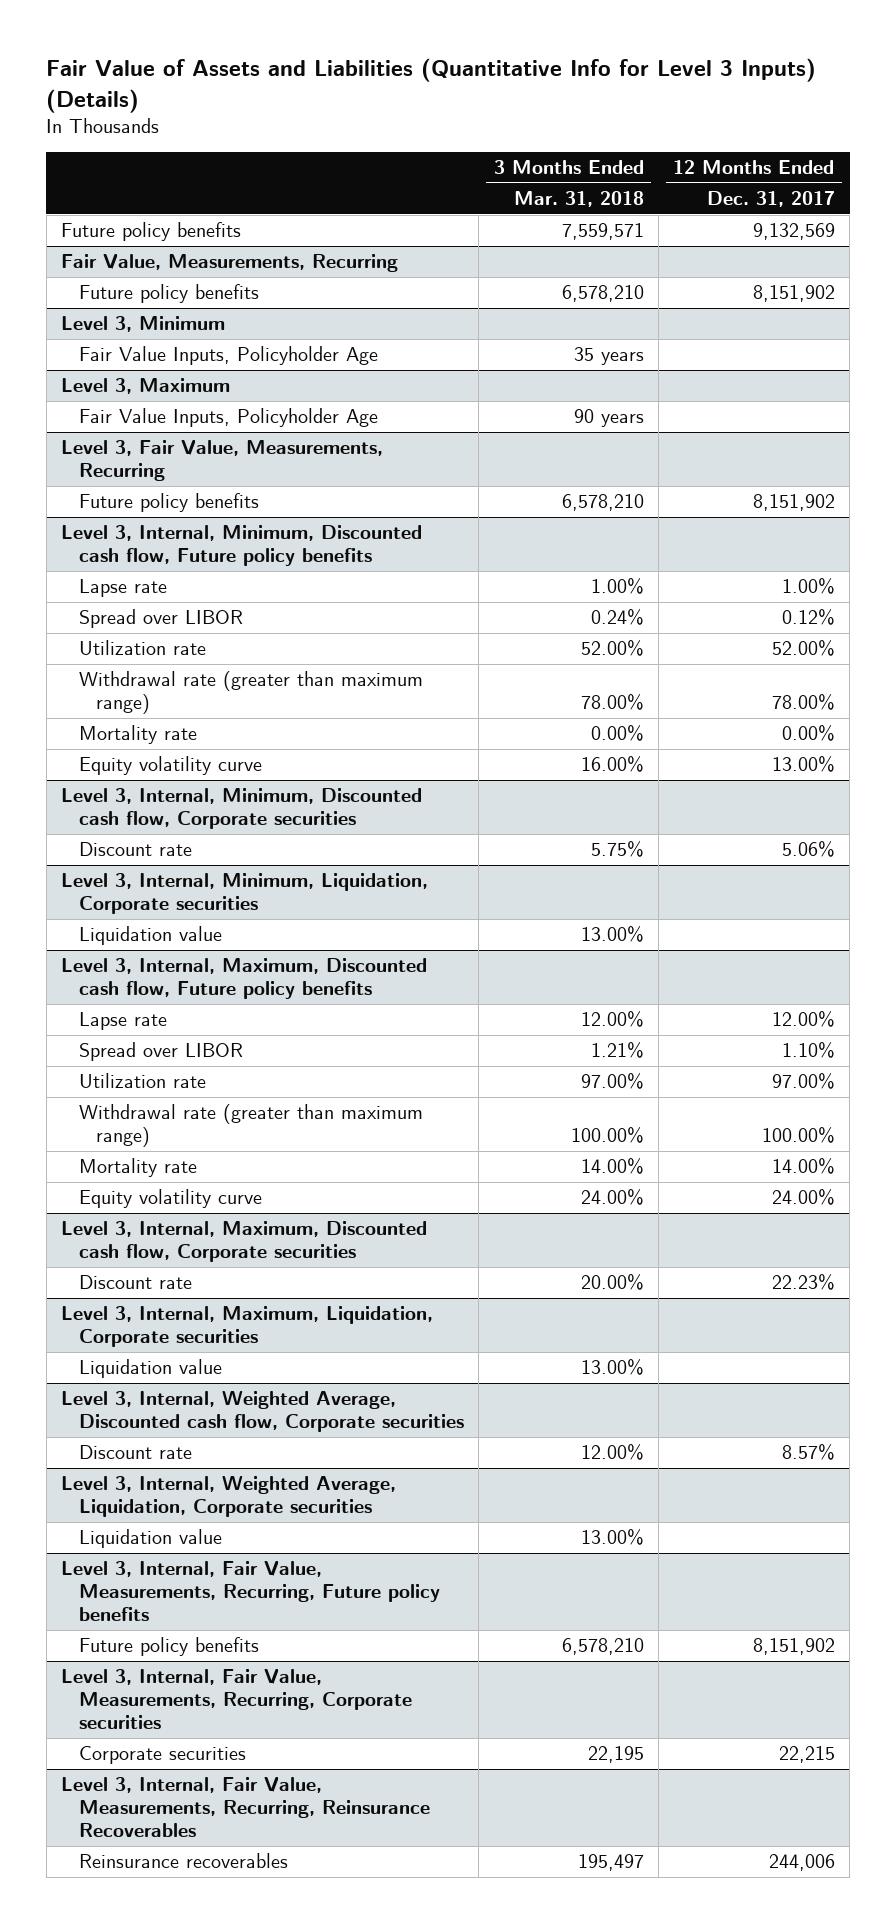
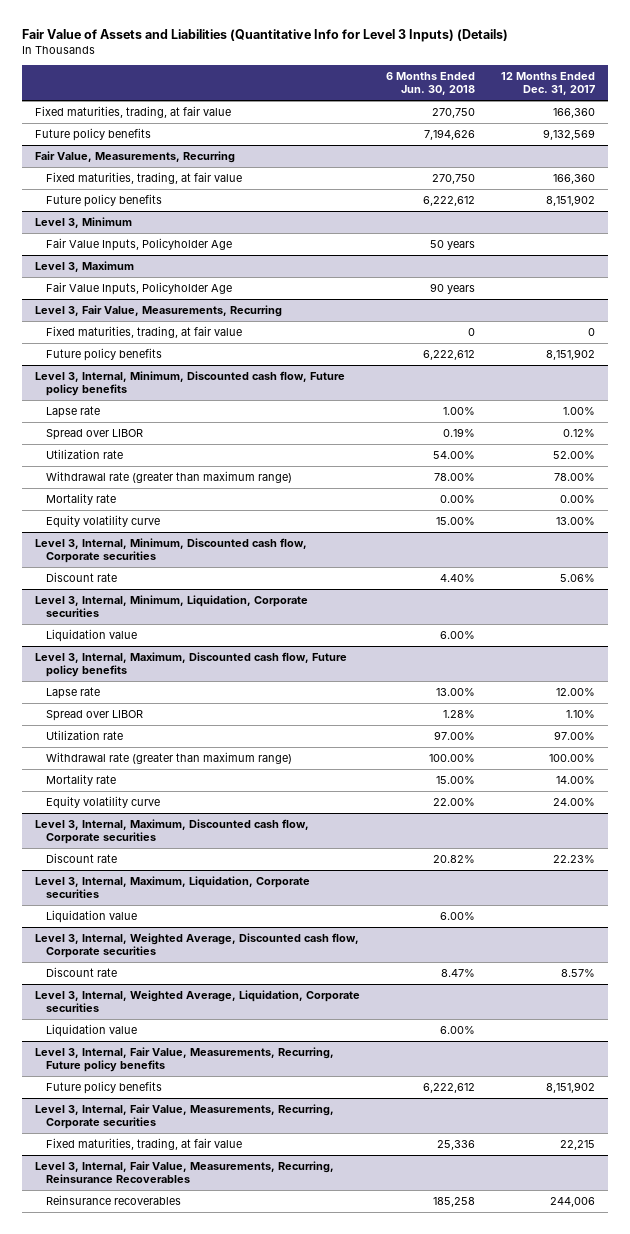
- | 3 Months Ended Mar. 31, 2018 | 12 Months Ended Dec. 31, 2017
+ | 6 Months Ended Jun. 30, 2018 | 12 Months Ended Dec. 31, 2017
+ Fixed maturities, trading, at fair value | 270,750 | 166,360
@ Fair Value, Measurements, Recurring
+ Fixed maturities, trading, at fair value | 270,750 | 166,360
@ Level 3, Fair Value, Measurements, Recurring
+ Fixed maturities, trading, at fair value | 0 | 0
@ Level 3, Internal, Fair Value, Measurements, Recurring, Corporate securities
- Corporate securities | 22,195 | 22,215
+ Fixed maturities, trading, at fair value | 25,336 | 22,215

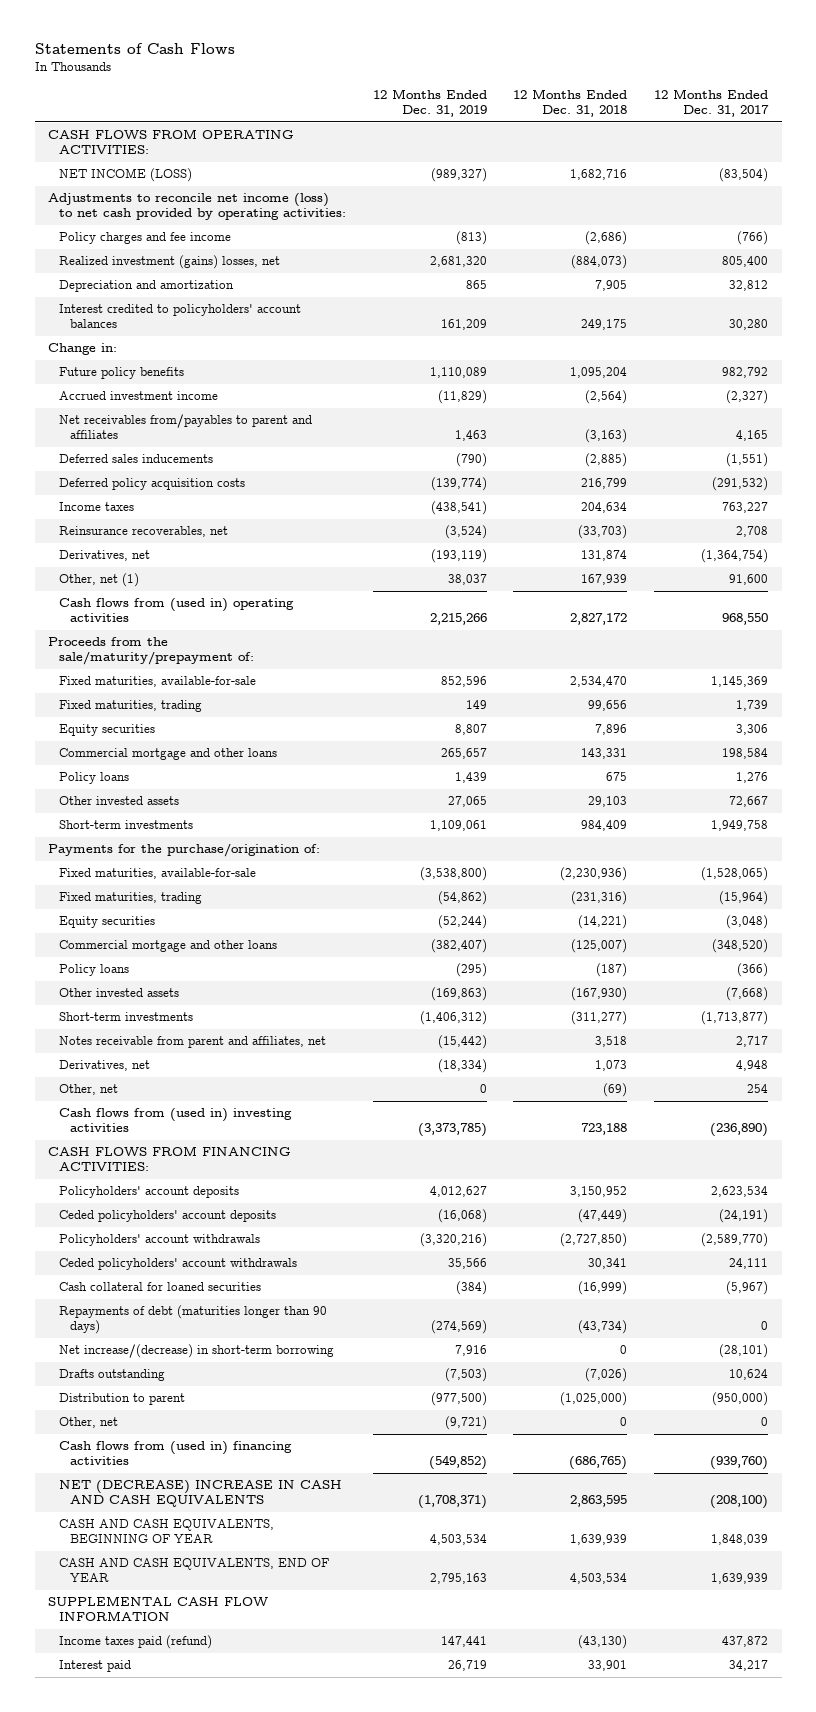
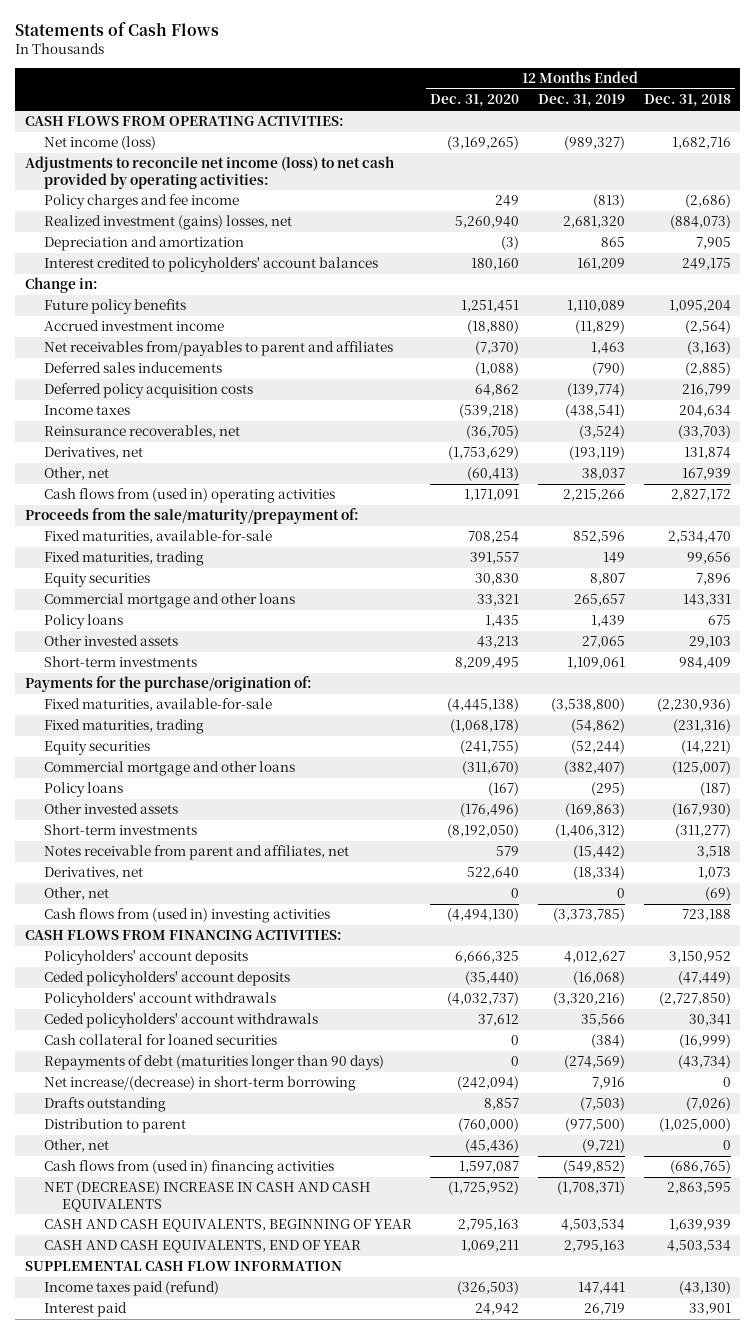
- | 12 Months Ended Dec. 31, 2019 | 12 Months Ended Dec. 31, 2018 | 12 Months Ended Dec. 31, 2017
+ | 12 Months Ended Dec. 31, 2020 | 12 Months Ended Dec. 31, 2019 | 12 Months Ended Dec. 31, 2018
- NET INCOME (LOSS) | (989,327) | 1,682,716 | (83,504)
+ Net income (loss) | (3,169,265) | (989,327) | 1,682,716
- Other, net (1) | 38,037 | 167,939 | 91,600
+ Other, net | (60,413) | 38,037 | 167,939

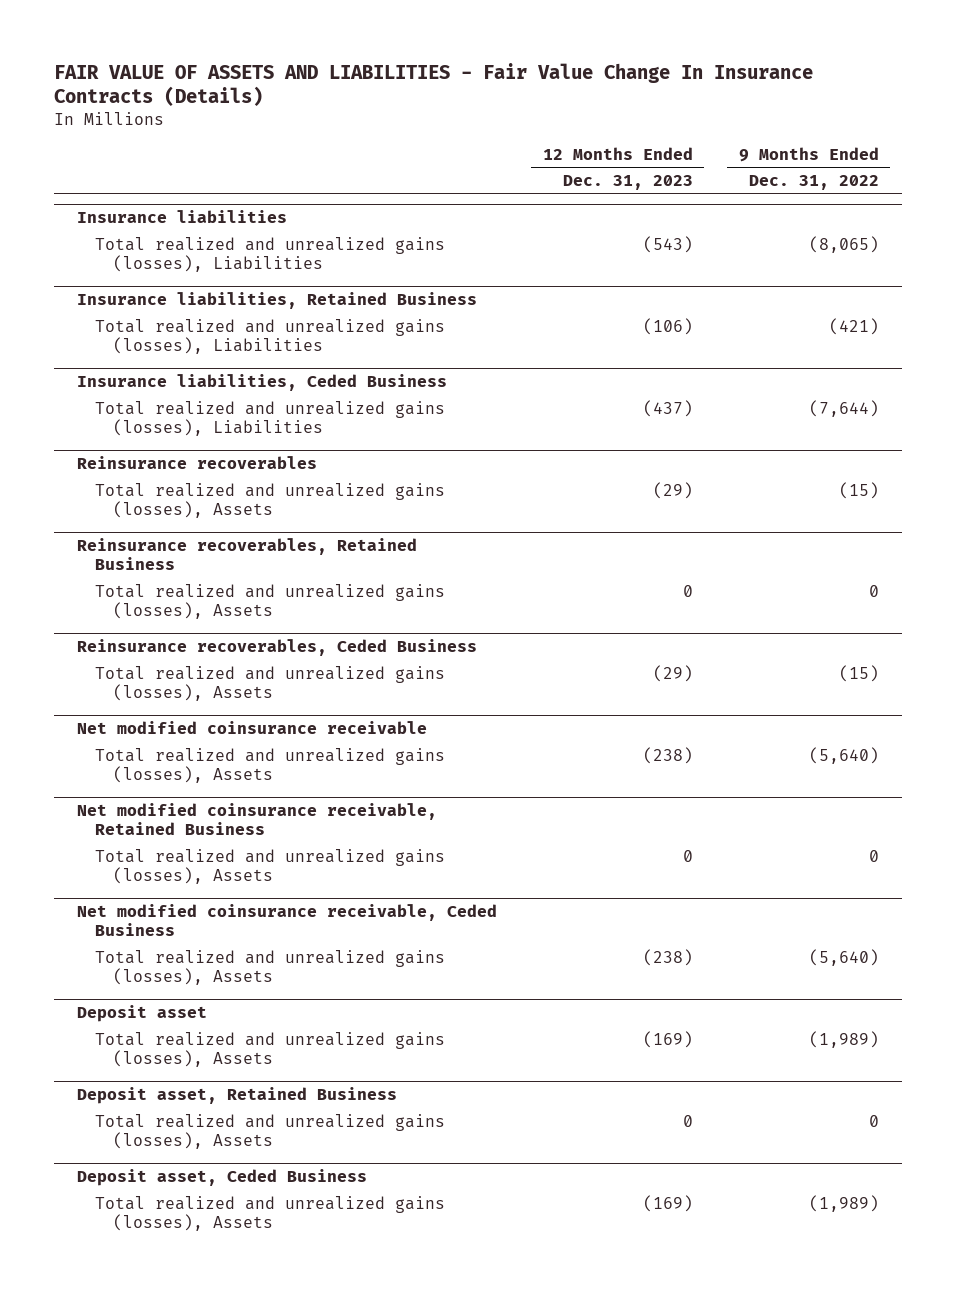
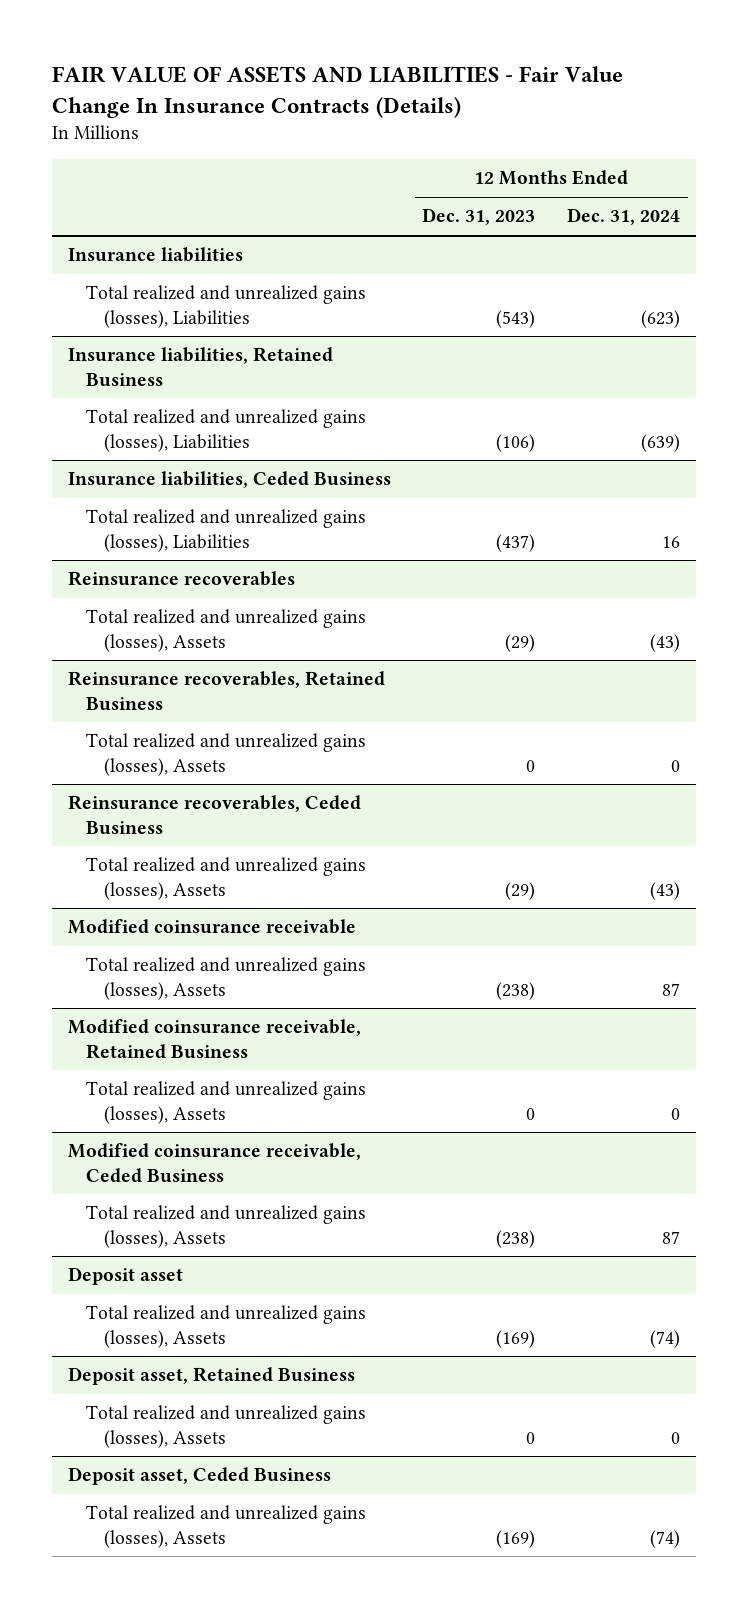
- | 12 Months Ended Dec. 31, 2023 | 9 Months Ended Dec. 31, 2022
+ | 12 Months Ended Dec. 31, 2023 | 12 Months Ended Dec. 31, 2024
- Net modified coinsurance receivable
+ Modified coinsurance receivable
- Net modified coinsurance receivable, Retained Business
+ Modified coinsurance receivable, Retained Business
- Net modified coinsurance receivable, Ceded Business
+ Modified coinsurance receivable, Ceded Business

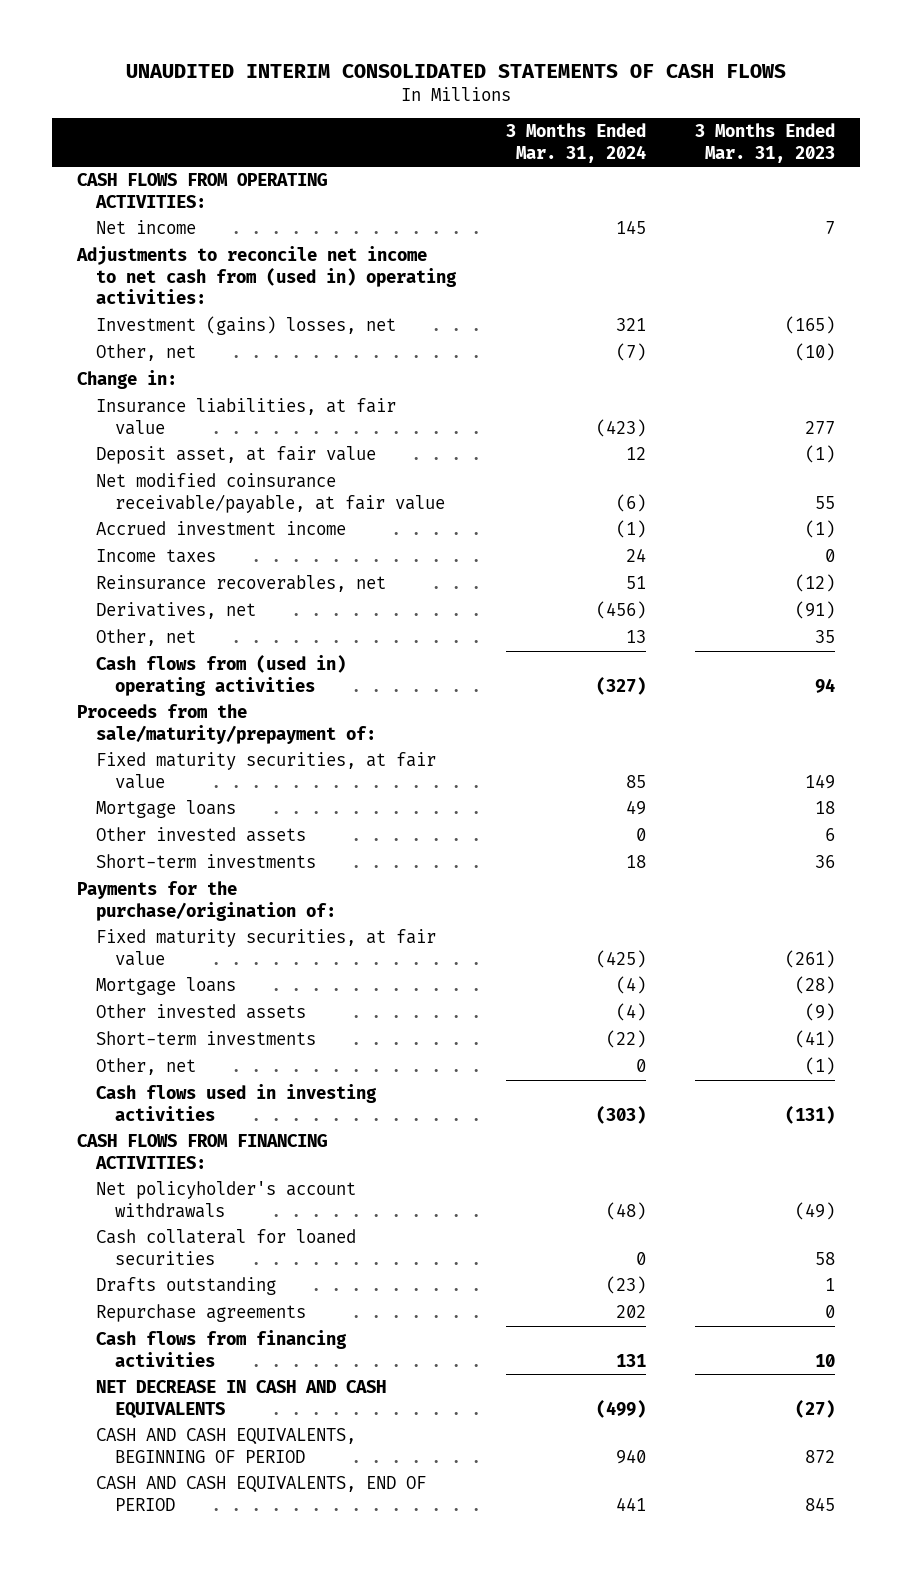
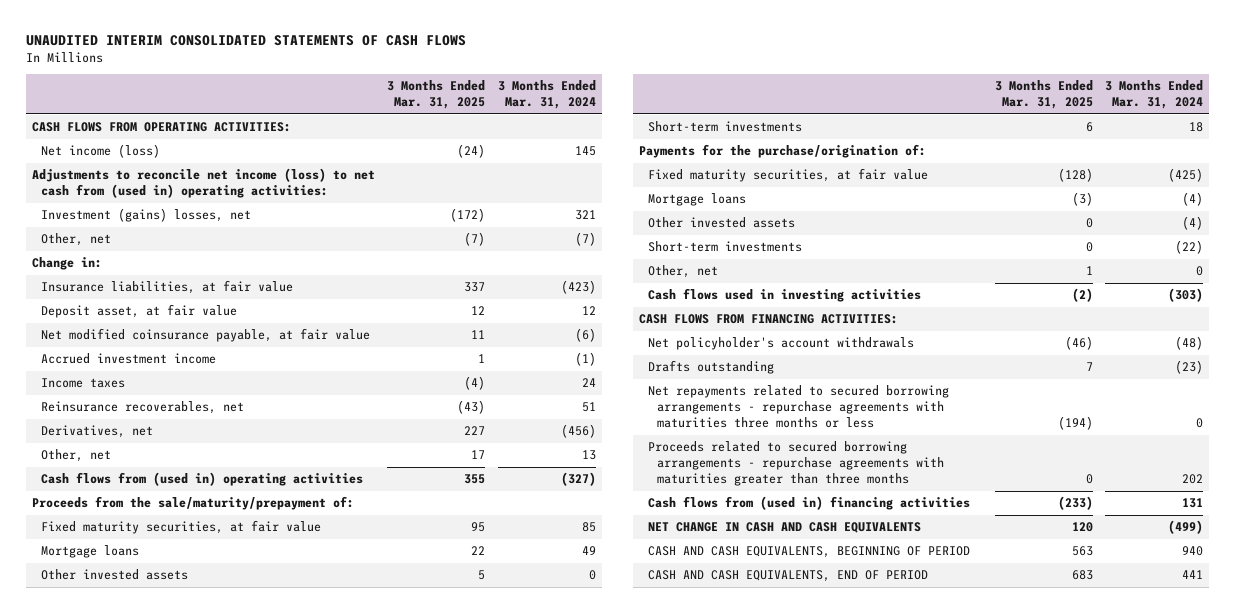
- | 3 Months Ended Mar. 31, 2024 | 3 Months Ended Mar. 31, 2023
+ | 3 Months Ended Mar. 31, 2025 | 3 Months Ended Mar. 31, 2024
- Net income | 145 | 7
- Adjustments to reconcile net income to net cash from (used in) operating activities:
+ Net income (loss) | (24) | 145
+ Adjustments to reconcile net income (loss) to net cash from (used in) operating activities:
- Net modified coinsurance receivable/payable, at fair value | (6) | 55
+ Net modified coinsurance payable, at fair value | 11 | (6)
- Cash collateral for loaned securities | 0 | 58
- Repurchase agreements | 202 | 0
- Cash flows from financing activities | 131 | 10
- NET DECREASE IN CASH AND CASH EQUIVALENTS | (499) | (27)
+ Net repayments related to secured borrowing arrangements - repurchase agreements with maturities three months or less | (194) | 0
+ Proceeds related to secured borrowing arrangements - repurchase agreements with maturities greater than three months | 0 | 202
+ Cash flows from (used in) financing activities | (233) | 131
+ NET CHANGE IN CASH AND CASH EQUIVALENTS | 120 | (499)

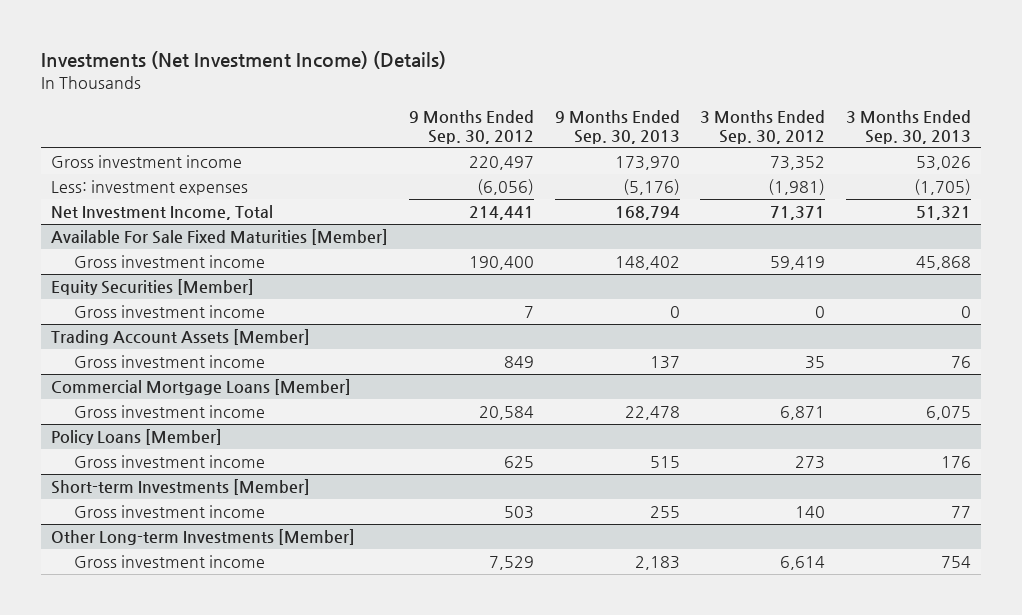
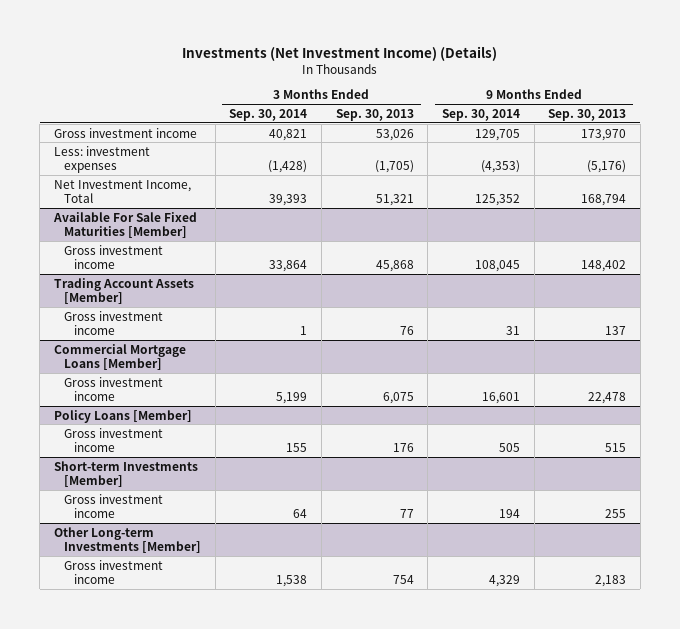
- | 9 Months Ended Sep. 30, 2012 | 9 Months Ended Sep. 30, 2013 | 3 Months Ended Sep. 30, 2012 | 3 Months Ended Sep. 30, 2013
+ | 3 Months Ended Sep. 30, 2014 | 3 Months Ended Sep. 30, 2013 | 9 Months Ended Sep. 30, 2014 | 9 Months Ended Sep. 30, 2013
- Equity Securities [Member]
- Gross investment income | 7 | 0 | 0 | 0

